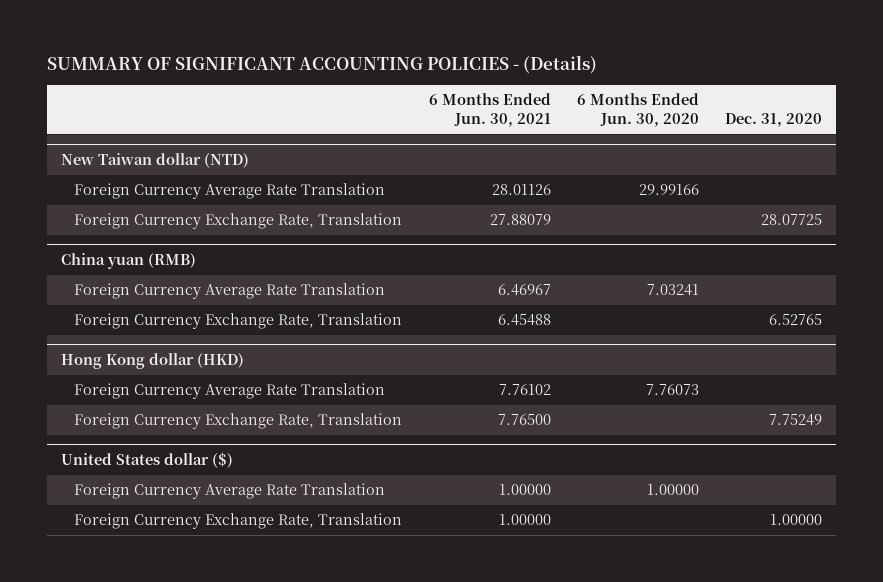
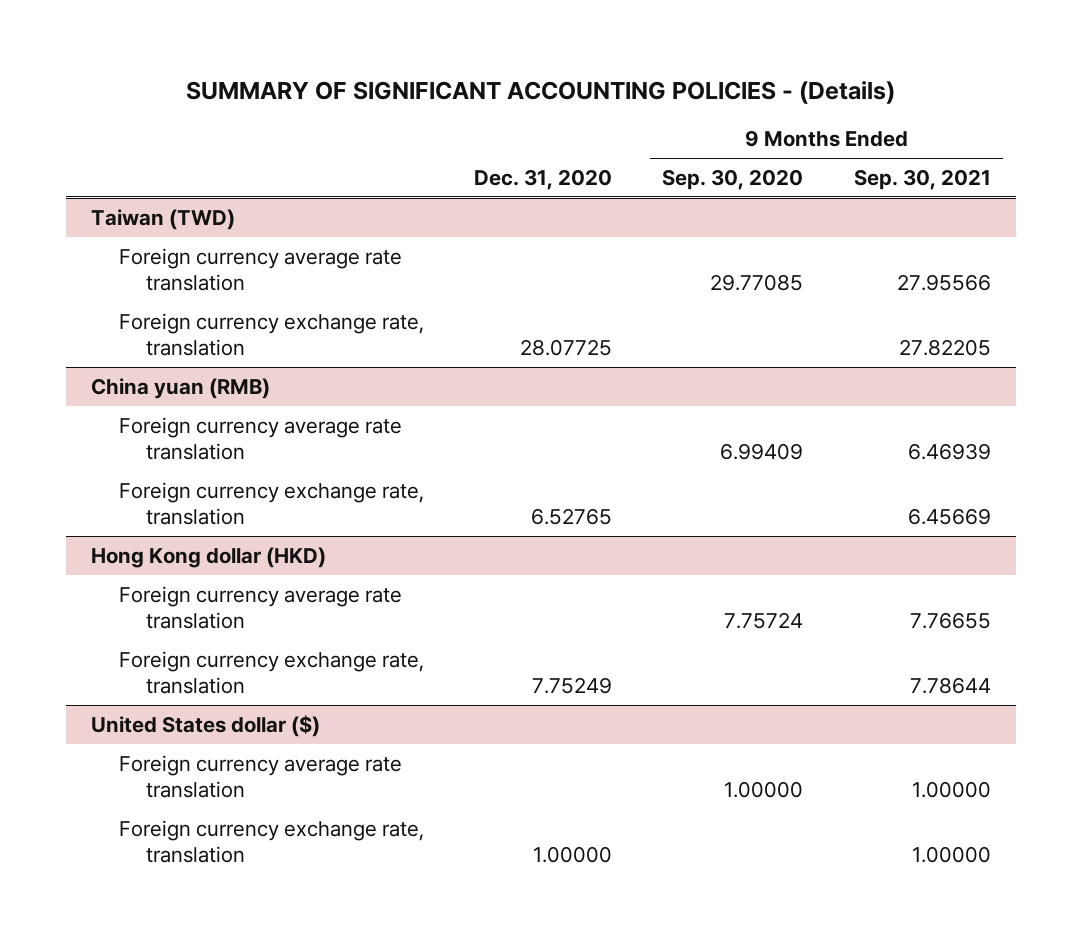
- | 6 Months Ended Jun. 30, 2021 | 6 Months Ended Jun. 30, 2020 | Dec. 31, 2020
+ | Dec. 31, 2020 | 9 Months Ended Sep. 30, 2020 | 9 Months Ended Sep. 30, 2021
- New Taiwan dollar (NTD)
- Foreign Currency Average Rate Translation | 28.01126 | 29.99166 |
- Foreign Currency Exchange Rate, Translation | 27.88079 | | 28.07725
+ Taiwan (TWD)
+ Foreign currency average rate translation | | 29.77085 | 27.95566
+ Foreign currency exchange rate, translation | 28.07725 | | 27.82205
@ China yuan (RMB)
- Foreign Currency Average Rate Translation | 6.46967 | 7.03241 |
- Foreign Currency Exchange Rate, Translation | 6.45488 | | 6.52765
+ Foreign currency average rate translation | | 6.99409 | 6.46939
+ Foreign currency exchange rate, translation | 6.52765 | | 6.45669
@ Hong Kong dollar (HKD)
- Foreign Currency Average Rate Translation | 7.76102 | 7.76073 |
- Foreign Currency Exchange Rate, Translation | 7.76500 | | 7.75249
+ Foreign currency average rate translation | | 7.75724 | 7.76655
+ Foreign currency exchange rate, translation | 7.75249 | | 7.78644
@ United States dollar ($)
- Foreign Currency Average Rate Translation | 1.00000 | 1.00000 |
- Foreign Currency Exchange Rate, Translation | 1.00000 | | 1.00000
+ Foreign currency average rate translation | | 1.00000 | 1.00000
+ Foreign currency exchange rate, translation | 1.00000 | | 1.00000

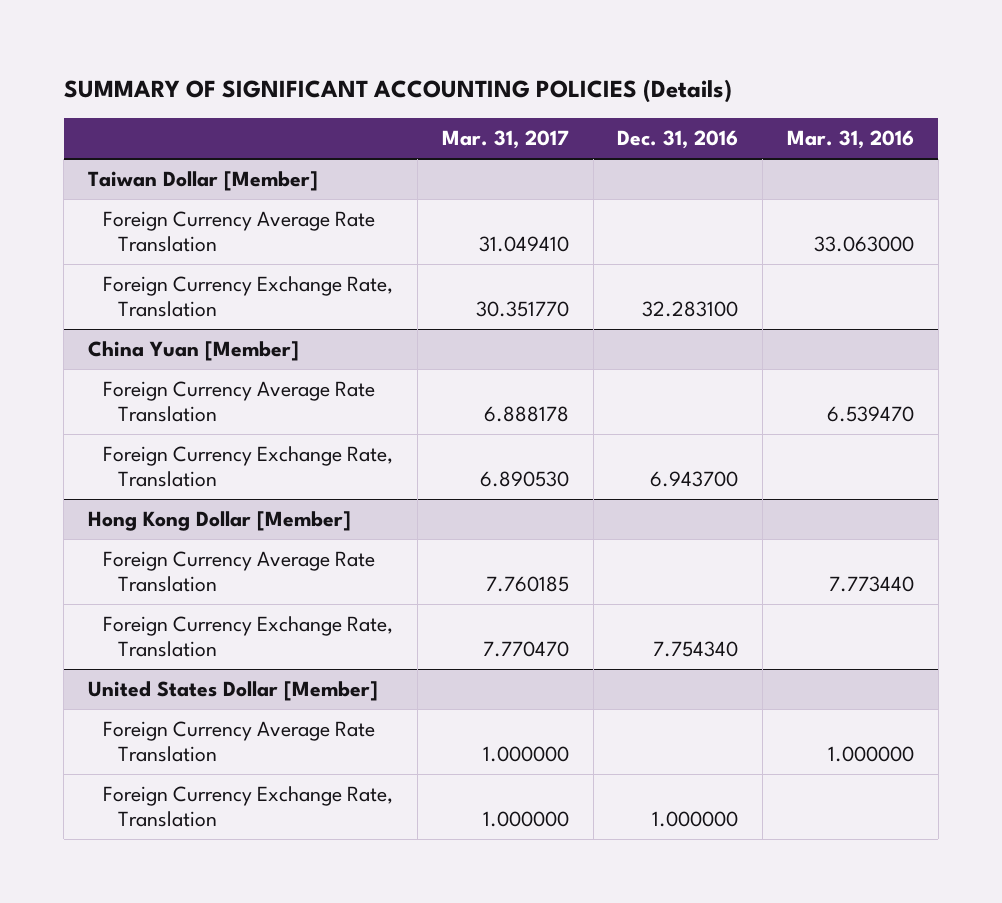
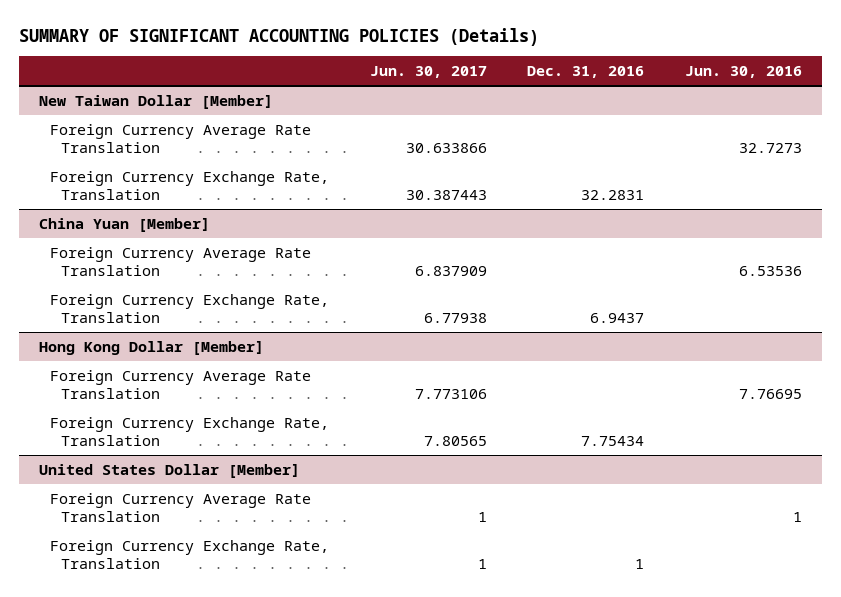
- | Mar. 31, 2017 | Dec. 31, 2016 | Mar. 31, 2016
+ | Jun. 30, 2017 | Dec. 31, 2016 | Jun. 30, 2016
- Taiwan Dollar [Member]
- Foreign Currency Average Rate Translation | 31.049410 | | 33.063000
- Foreign Currency Exchange Rate, Translation | 30.351770 | 32.283100 |
+ New Taiwan Dollar [Member]
+ Foreign Currency Average Rate Translation | 30.633866 | | 32.7273
+ Foreign Currency Exchange Rate, Translation | 30.387443 | 32.2831 |
@ China Yuan [Member]
- Foreign Currency Exchange Rate, Translation | 6.890530 | 6.943700 |
+ Foreign Currency Exchange Rate, Translation | 6.77938 | 6.9437 |
@ Hong Kong Dollar [Member]
- Foreign Currency Exchange Rate, Translation | 7.770470 | 7.754340 |
+ Foreign Currency Exchange Rate, Translation | 7.80565 | 7.75434 |
@ United States Dollar [Member]
- Foreign Currency Exchange Rate, Translation | 1.000000 | 1.000000 |
+ Foreign Currency Exchange Rate, Translation | 1 | 1 |

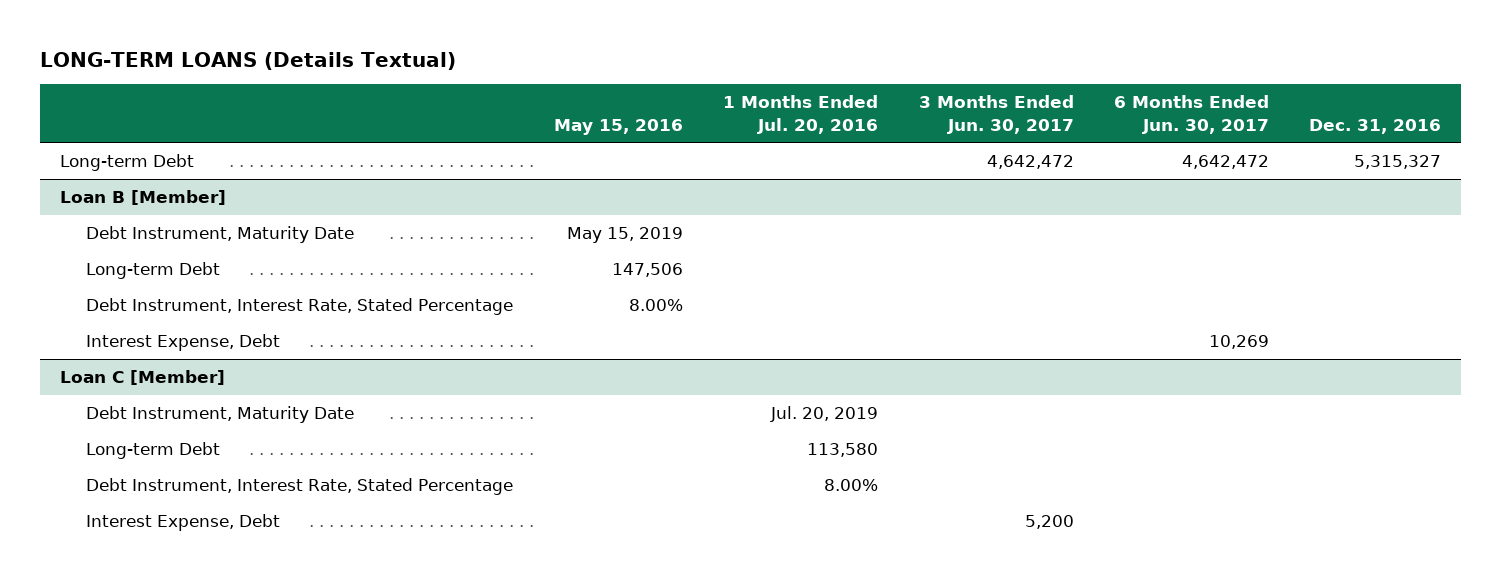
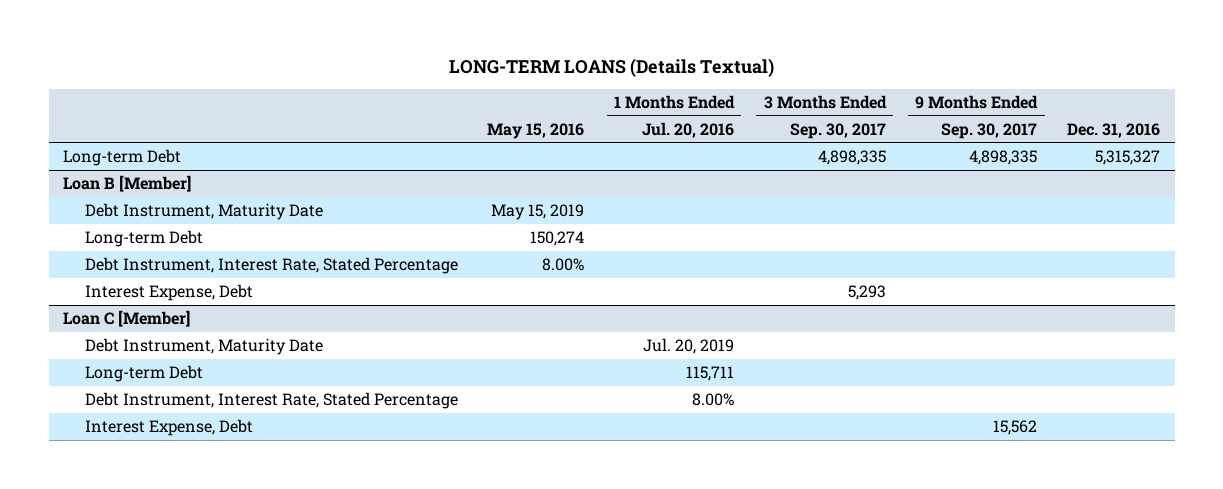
- | May 15, 2016 | 1 Months Ended Jul. 20, 2016 | 3 Months Ended Jun. 30, 2017 | 6 Months Ended Jun. 30, 2017 | Dec. 31, 2016
+ | May 15, 2016 | 1 Months Ended Jul. 20, 2016 | 3 Months Ended Sep. 30, 2017 | 9 Months Ended Sep. 30, 2017 | Dec. 31, 2016
@ Loan B [Member]
- Long-term Debt | 147,506 | | | |
+ Long-term Debt | 150,274 | | | |
@ Loan C [Member]
- Long-term Debt | | 113,580 | | |
+ Long-term Debt | | 115,711 | | |

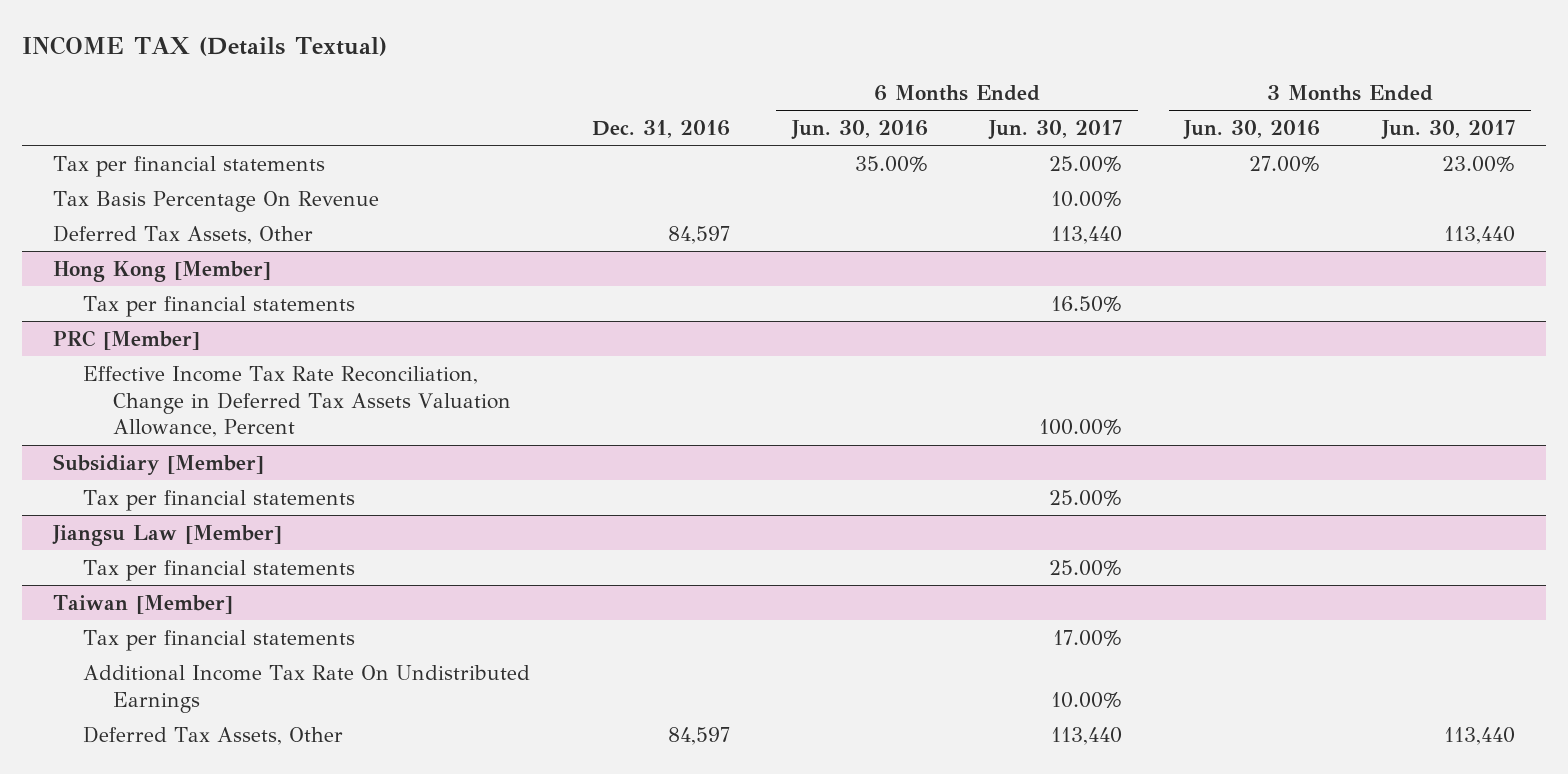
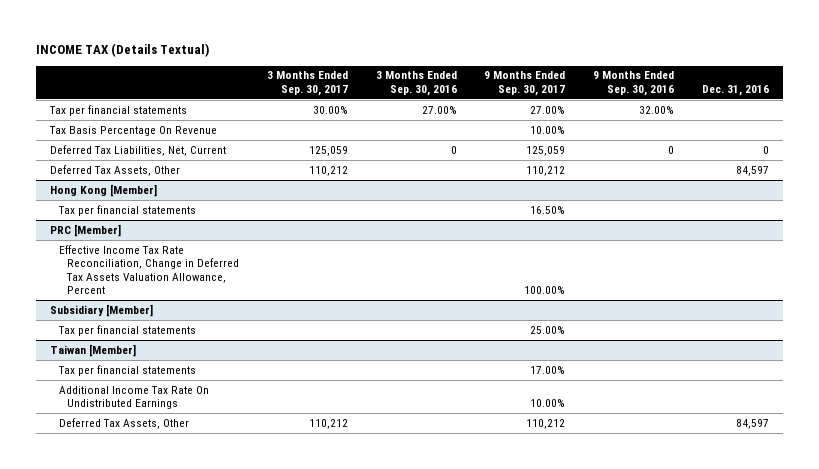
- | Dec. 31, 2016 | 6 Months Ended Jun. 30, 2016 | 6 Months Ended Jun. 30, 2017 | 3 Months Ended Jun. 30, 2016 | 3 Months Ended Jun. 30, 2017
+ | 3 Months Ended Sep. 30, 2017 | 3 Months Ended Sep. 30, 2016 | 9 Months Ended Sep. 30, 2017 | 9 Months Ended Sep. 30, 2016 | Dec. 31, 2016
+ Deferred Tax Liabilities, Net, Current | 125,059 | 0 | 125,059 | 0 | 0
- Jiangsu Law [Member]
- Tax per financial statements | | | 25.00% | |

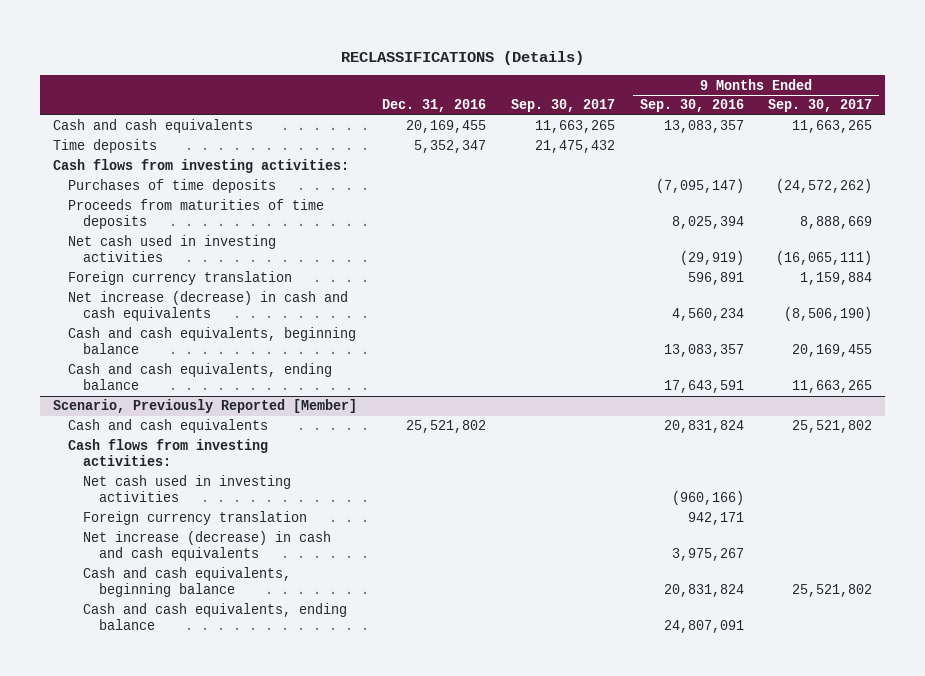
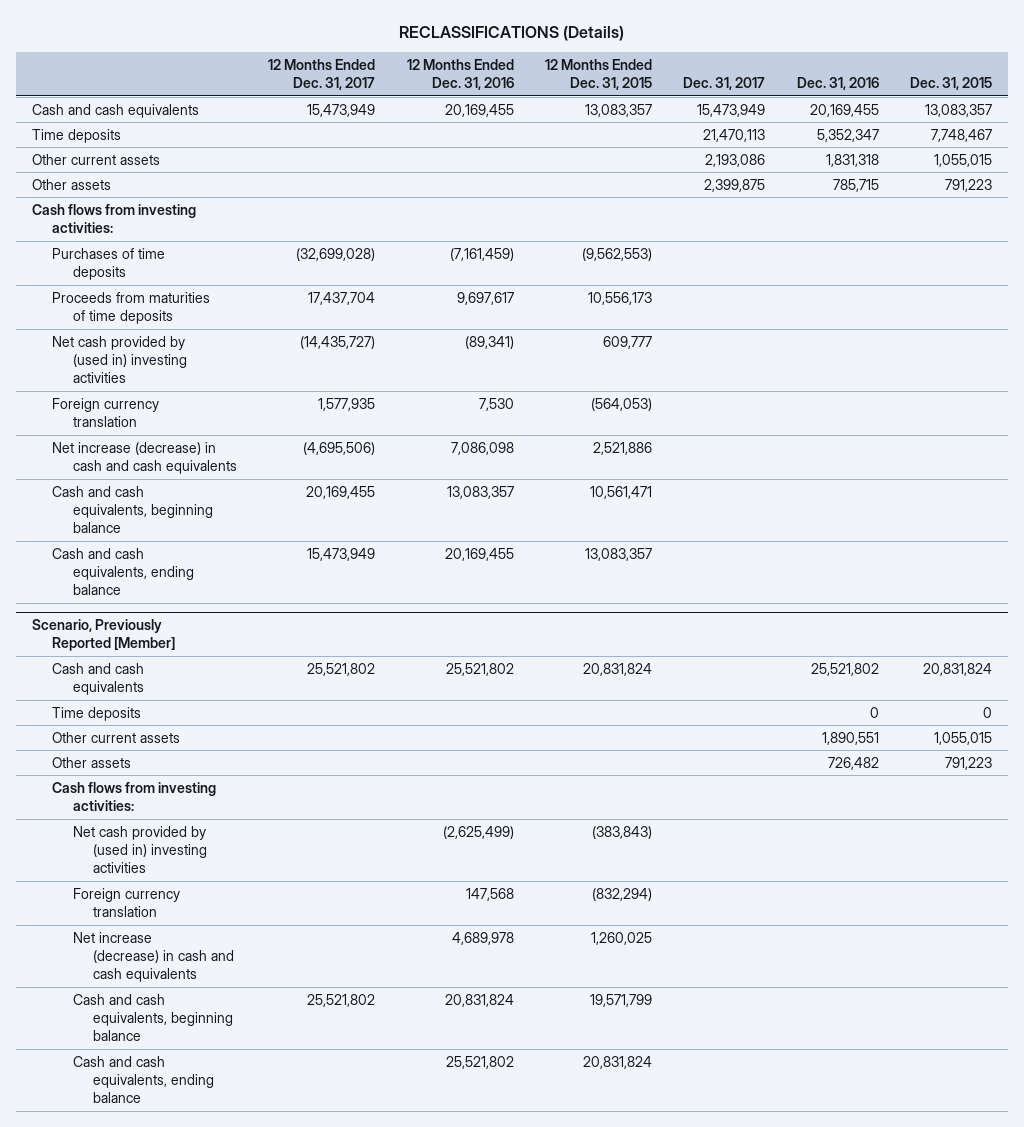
- | Dec. 31, 2016 | Sep. 30, 2017 | 9 Months Ended Sep. 30, 2016 | 9 Months Ended Sep. 30, 2017
+ | 12 Months Ended Dec. 31, 2017 | 12 Months Ended Dec. 31, 2016 | 12 Months Ended Dec. 31, 2015 | Dec. 31, 2017 | Dec. 31, 2016 | Dec. 31, 2015
+ Other current assets | | | | 2,193,086 | 1,831,318 | 1,055,015
+ Other assets | | | | 2,399,875 | 785,715 | 791,223
- Net cash used in investing activities | | | (29,919) | (16,065,111)
+ Net cash provided by (used in) investing activities | (14,435,727) | (89,341) | 609,777 | | |
@ Scenario, Previously Reported [Member]
+ Time deposits | | | | | 0 | 0
+ Other current assets | | | | | 1,890,551 | 1,055,015
+ Other assets | | | | | 726,482 | 791,223
- Net cash used in investing activities | | | (960,166) |
+ Net cash provided by (used in) investing activities | | (2,625,499) | (383,843) | | |

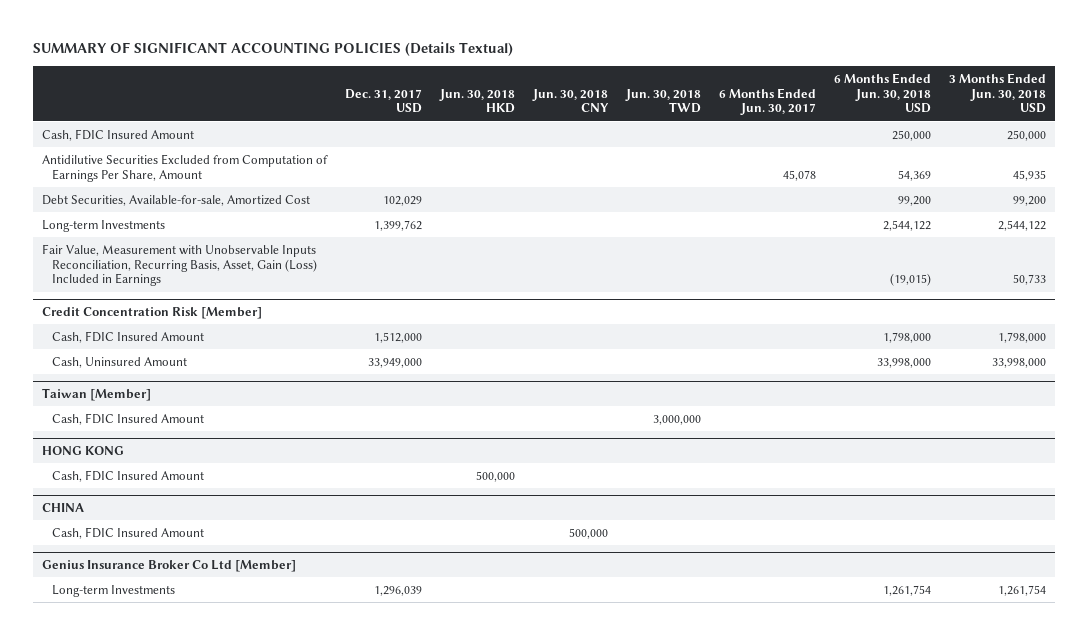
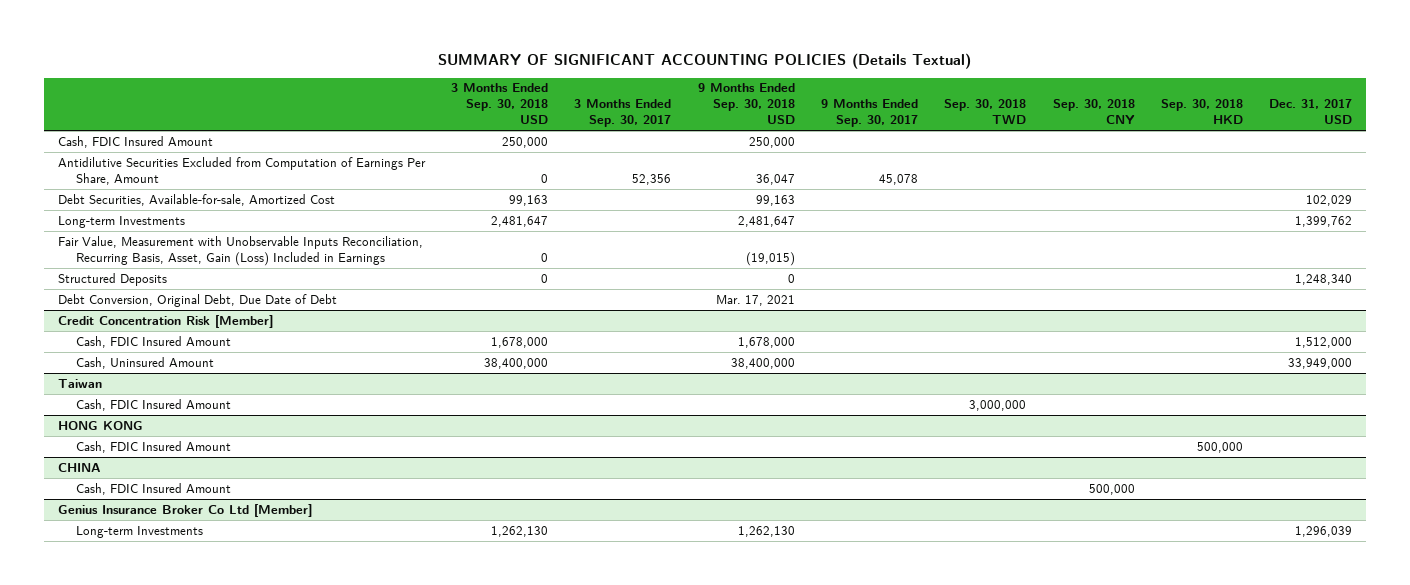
- | Dec. 31, 2017 USD | Jun. 30, 2018 HKD | Jun. 30, 2018 CNY | Jun. 30, 2018 TWD | 6 Months Ended Jun. 30, 2017 | 6 Months Ended Jun. 30, 2018 USD | 3 Months Ended Jun. 30, 2018 USD
+ | 3 Months Ended Sep. 30, 2018 USD | 3 Months Ended Sep. 30, 2017 | 9 Months Ended Sep. 30, 2018 USD | 9 Months Ended Sep. 30, 2017 | Sep. 30, 2018 TWD | Sep. 30, 2018 CNY | Sep. 30, 2018 HKD | Dec. 31, 2017 USD
+ Structured Deposits | 0 | | 0 | | | | | 1,248,340
+ Debt Conversion, Original Debt, Due Date of Debt | | | Mar. 17, 2021 | | | | |
- Taiwan [Member]
+ Taiwan

